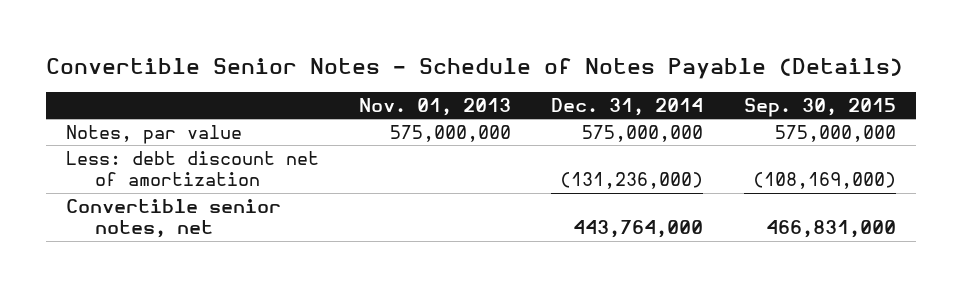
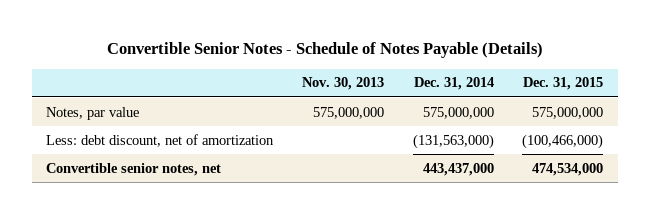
- | Nov. 01, 2013 | Dec. 31, 2014 | Sep. 30, 2015
+ | Nov. 30, 2013 | Dec. 31, 2014 | Dec. 31, 2015
- Less: debt discount net of amortization | | (131,236,000) | (108,169,000)
- Convertible senior notes, net | | 443,764,000 | 466,831,000
+ Less: debt discount, net of amortization | | (131,563,000) | (100,466,000)
+ Convertible senior notes, net | | 443,437,000 | 474,534,000

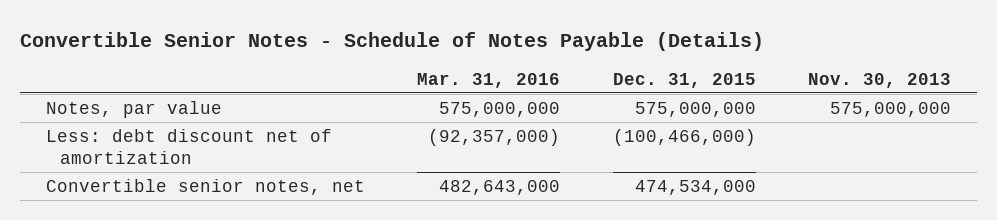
- | Nov. 30, 2013 | Dec. 31, 2014 | Dec. 31, 2015
+ | Mar. 31, 2016 | Dec. 31, 2015 | Nov. 30, 2013
- Less: debt discount, net of amortization | | (131,563,000) | (100,466,000)
+ Less: debt discount net of amortization | (92,357,000) | (100,466,000) |

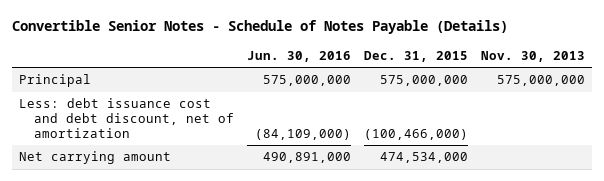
- | Mar. 31, 2016 | Dec. 31, 2015 | Nov. 30, 2013
+ | Jun. 30, 2016 | Dec. 31, 2015 | Nov. 30, 2013
- Notes, par value | 575,000,000 | 575,000,000 | 575,000,000
- Less: debt discount net of amortization | (92,357,000) | (100,466,000) |
- Convertible senior notes, net | 482,643,000 | 474,534,000 |
+ Principal | 575,000,000 | 575,000,000 | 575,000,000
+ Less: debt issuance cost and debt discount, net of amortization | (84,109,000) | (100,466,000) |
+ Net carrying amount | 490,891,000 | 474,534,000 |

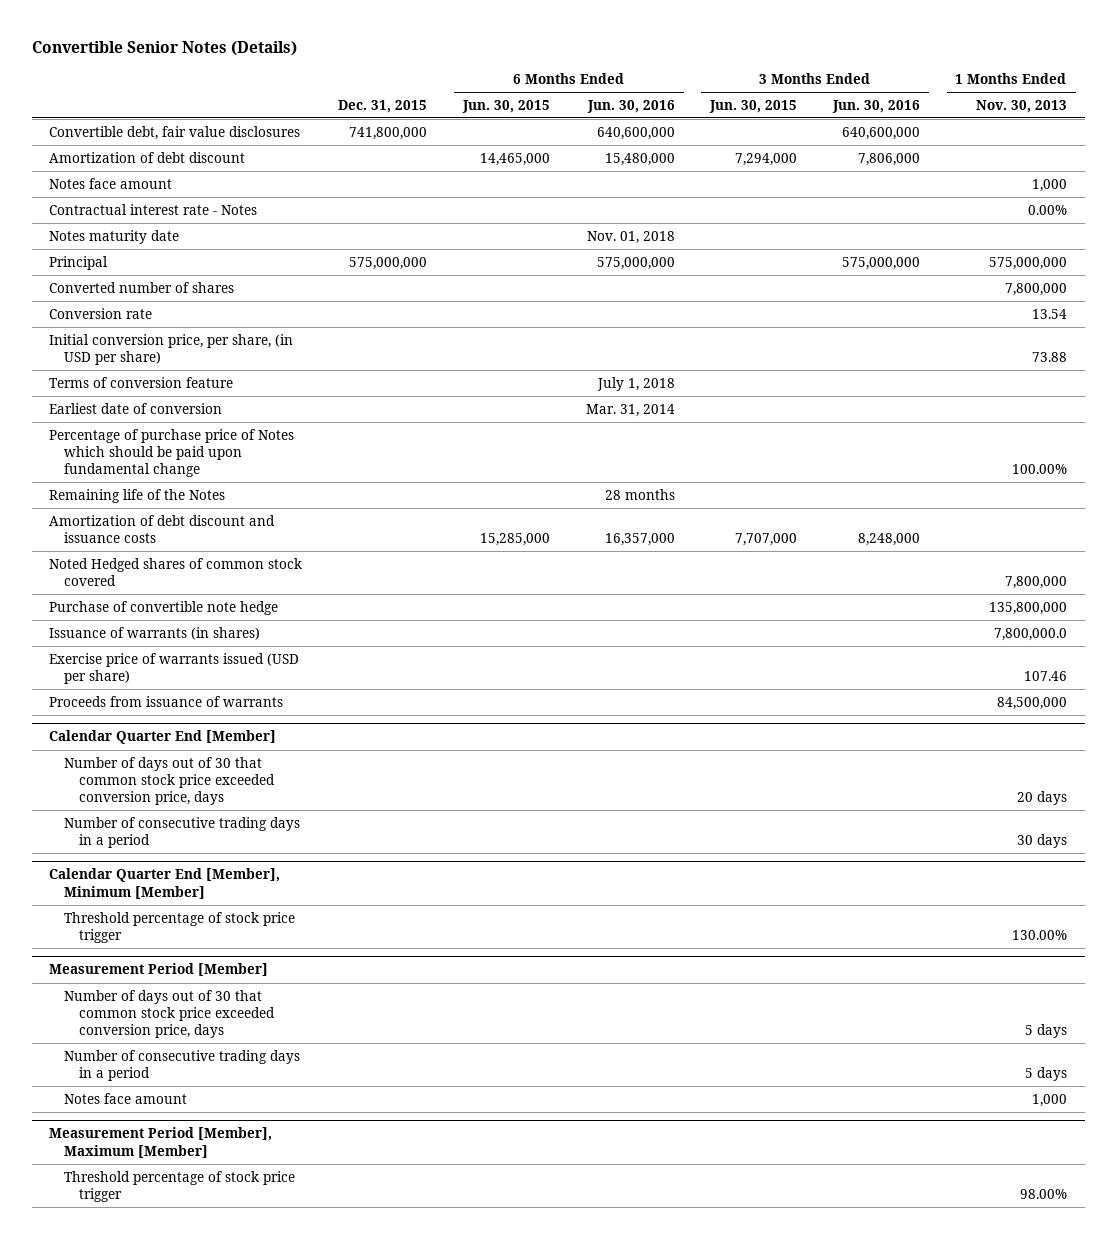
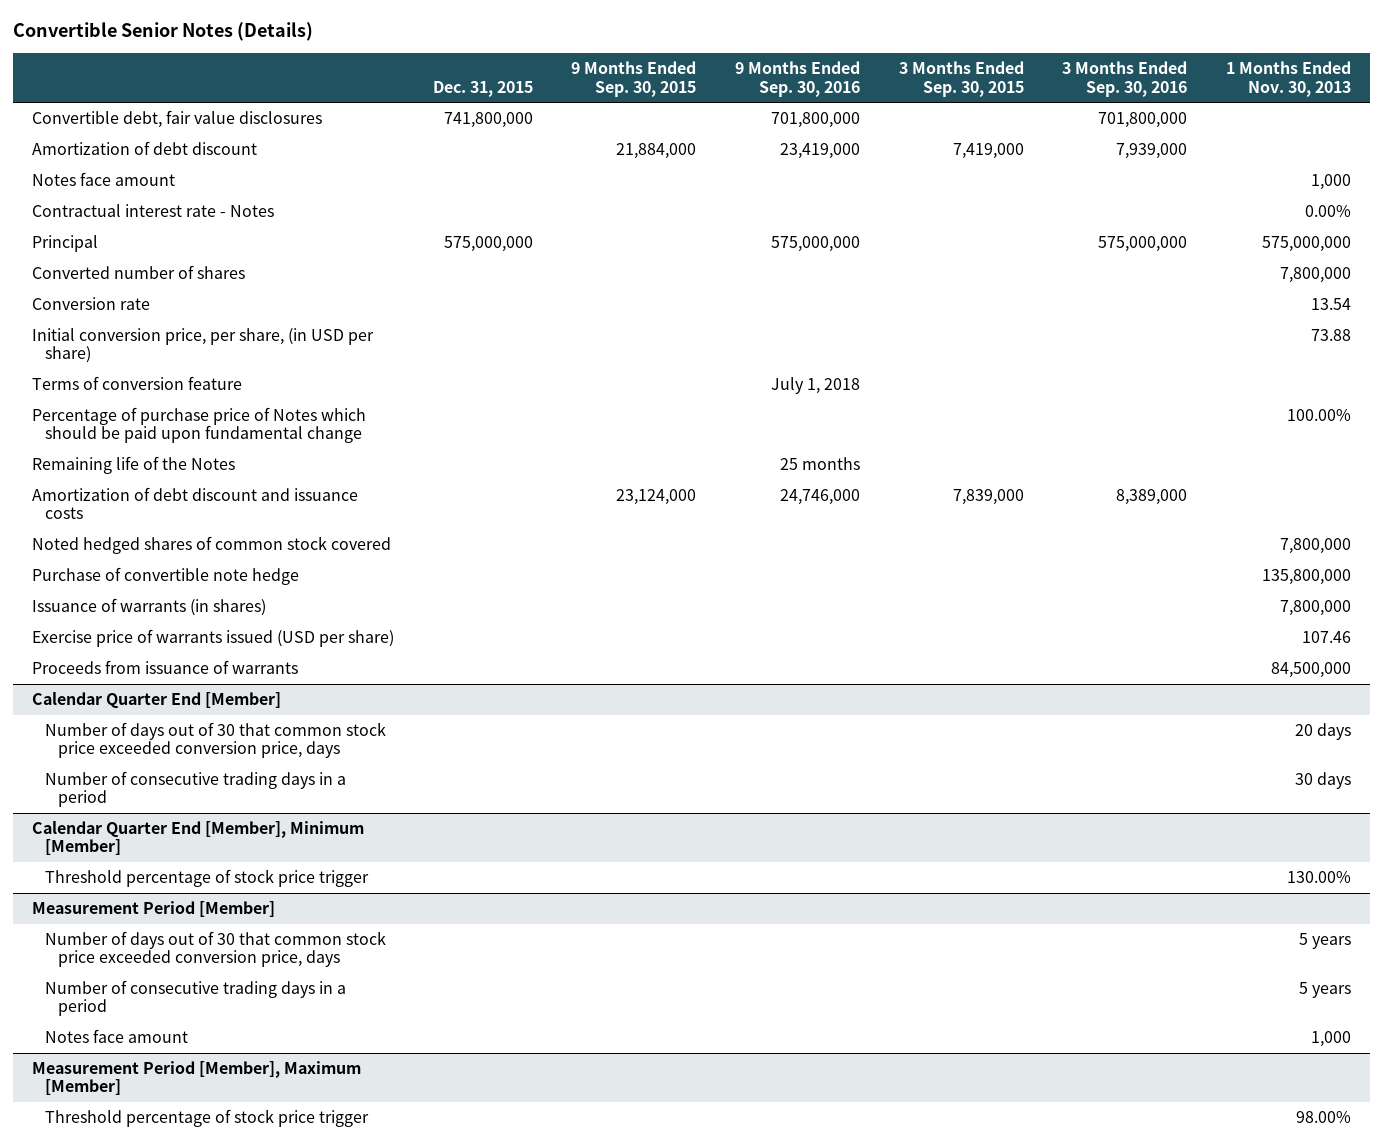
- | Dec. 31, 2015 | 6 Months Ended Jun. 30, 2015 | 6 Months Ended Jun. 30, 2016 | 3 Months Ended Jun. 30, 2015 | 3 Months Ended Jun. 30, 2016 | 1 Months Ended Nov. 30, 2013
+ | Dec. 31, 2015 | 9 Months Ended Sep. 30, 2015 | 9 Months Ended Sep. 30, 2016 | 3 Months Ended Sep. 30, 2015 | 3 Months Ended Sep. 30, 2016 | 1 Months Ended Nov. 30, 2013
- Notes maturity date | | | Nov. 01, 2018 | | |
- Earliest date of conversion | | | Mar. 31, 2014 | | |
- Noted Hedged shares of common stock covered | | | | | | 7,800,000
+ Noted hedged shares of common stock covered | | | | | | 7,800,000
- Issuance of warrants (in shares) | | | | | | 7,800,000.0
+ Issuance of warrants (in shares) | | | | | | 7,800,000
@ Measurement Period [Member]
- Number of days out of 30 that common stock price exceeded conversion price, days | | | | | | 5 days
- Number of consecutive trading days in a period | | | | | | 5 days
+ Number of days out of 30 that common stock price exceeded conversion price, days | | | | | | 5 years
+ Number of consecutive trading days in a period | | | | | | 5 years

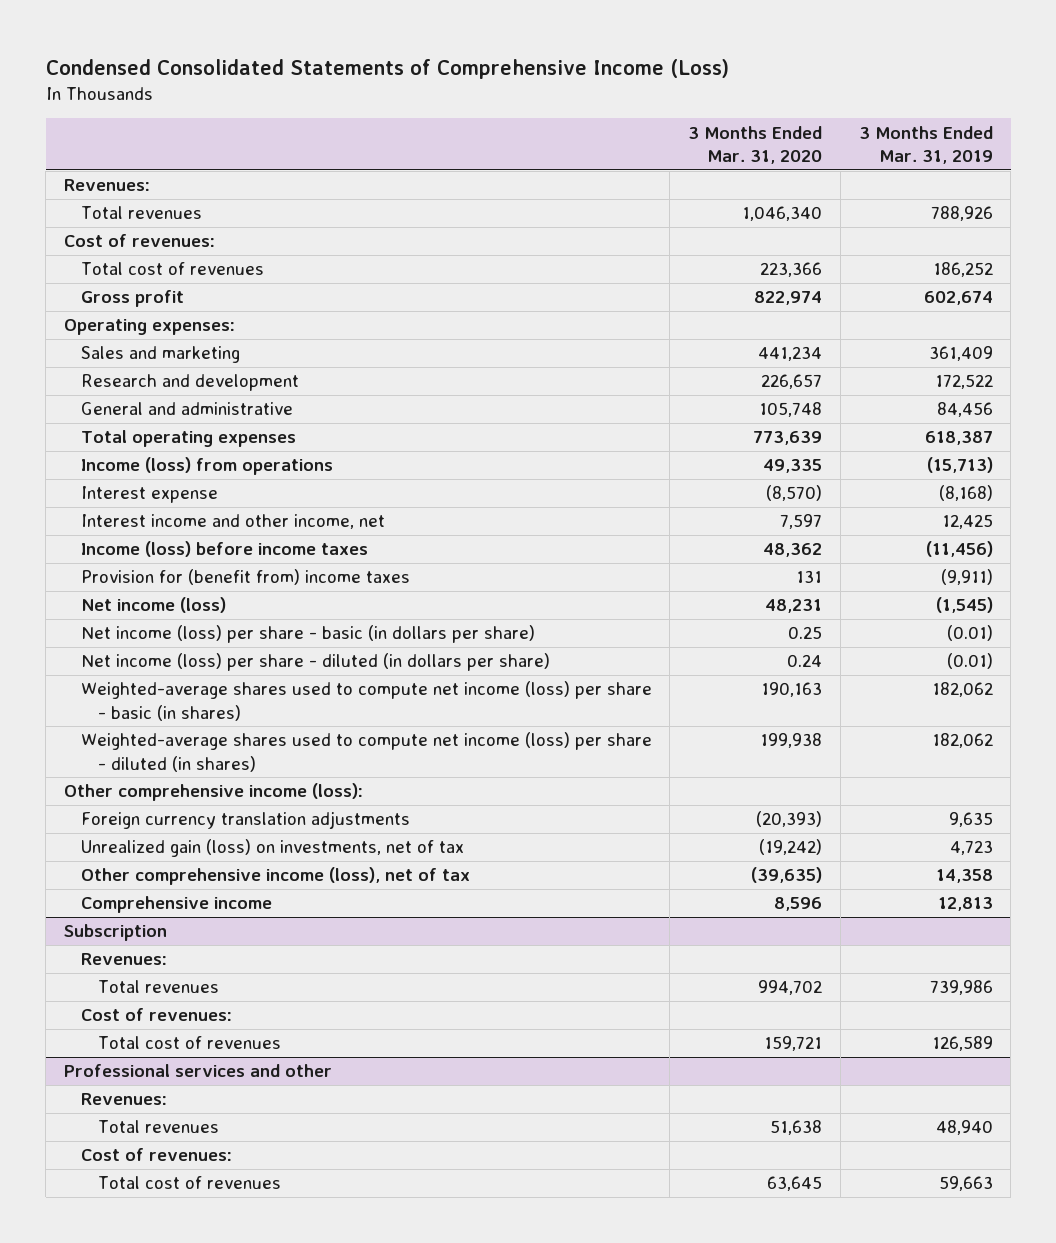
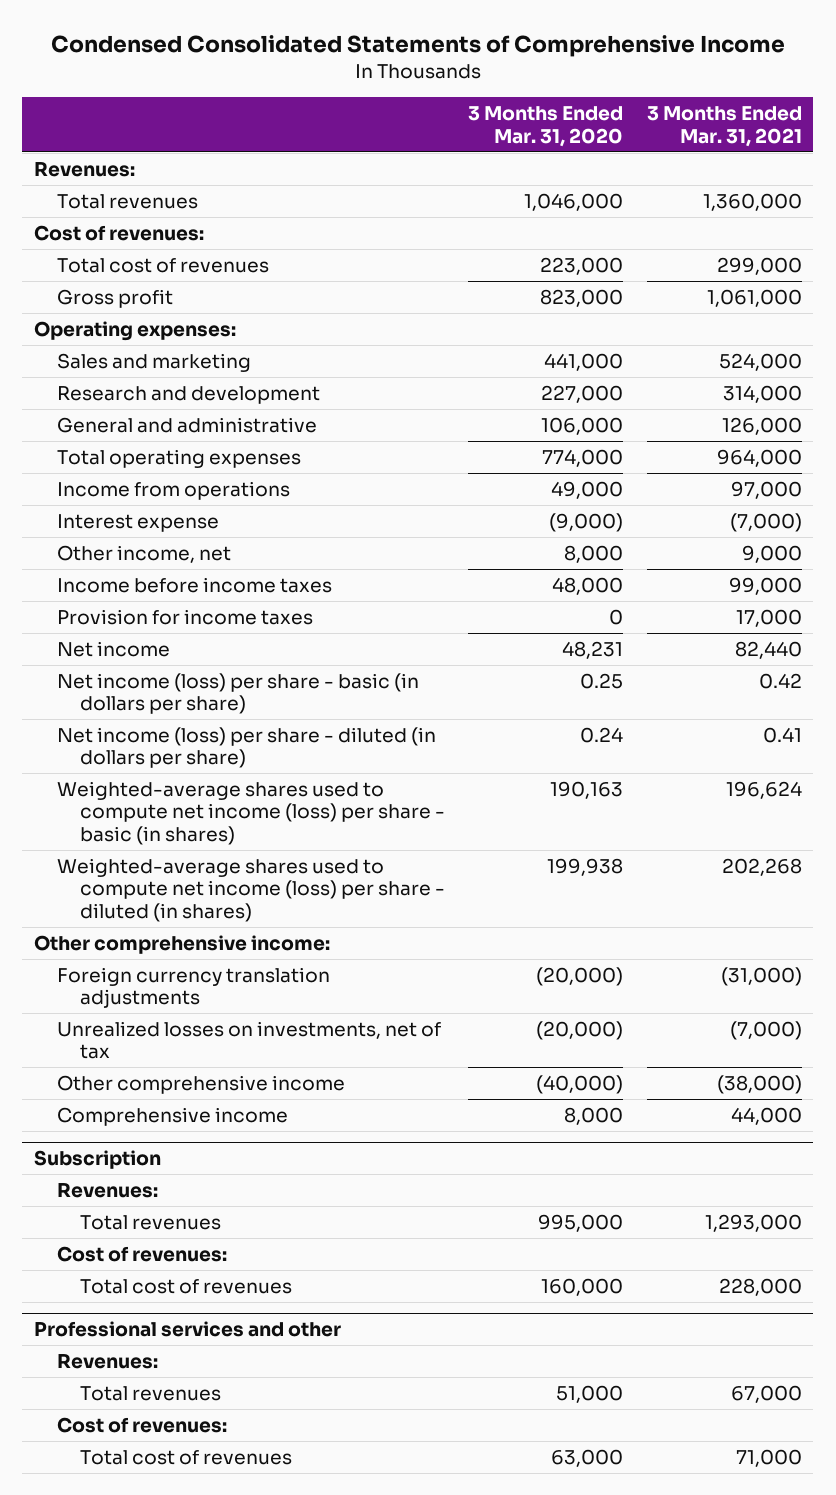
- Condensed Consolidated Statements of Comprehensive Income (Loss)
+ Condensed Consolidated Statements of Comprehensive Income
- | 3 Months Ended Mar. 31, 2020 | 3 Months Ended Mar. 31, 2019
+ | 3 Months Ended Mar. 31, 2020 | 3 Months Ended Mar. 31, 2021
- Total revenues | 1,046,340 | 788,926
+ Total revenues | 1,046,000 | 1,360,000
- Total cost of revenues | 223,366 | 186,252
- Gross profit | 822,974 | 602,674
+ Total cost of revenues | 223,000 | 299,000
+ Gross profit | 823,000 | 1,061,000
- Sales and marketing | 441,234 | 361,409
- Research and development | 226,657 | 172,522
- General and administrative | 105,748 | 84,456
- Total operating expenses | 773,639 | 618,387
- Income (loss) from operations | 49,335 | (15,713)
- Interest expense | (8,570) | (8,168)
- Interest income and other income, net | 7,597 | 12,425
- Income (loss) before income taxes | 48,362 | (11,456)
- Provision for (benefit from) income taxes | 131 | (9,911)
- Net income (loss) | 48,231 | (1,545)
+ Sales and marketing | 441,000 | 524,000
+ Research and development | 227,000 | 314,000
+ General and administrative | 106,000 | 126,000
+ Total operating expenses | 774,000 | 964,000
+ Income from operations | 49,000 | 97,000
+ Interest expense | (9,000) | (7,000)
+ Other income, net | 8,000 | 9,000
+ Income before income taxes | 48,000 | 99,000
+ Provision for income taxes | 0 | 17,000
+ Net income | 48,231 | 82,440
- Other comprehensive income (loss):
- Foreign currency translation adjustments | (20,393) | 9,635
- Unrealized gain (loss) on investments, net of tax | (19,242) | 4,723
- Other comprehensive income (loss), net of tax | (39,635) | 14,358
- Comprehensive income | 8,596 | 12,813
+ Other comprehensive income:
+ Foreign currency translation adjustments | (20,000) | (31,000)
+ Unrealized losses on investments, net of tax | (20,000) | (7,000)
+ Other comprehensive income | (40,000) | (38,000)
+ Comprehensive income | 8,000 | 44,000
@ Subscription
- Total revenues | 994,702 | 739,986
+ Total revenues | 995,000 | 1,293,000
- Total cost of revenues | 159,721 | 126,589
+ Total cost of revenues | 160,000 | 228,000
@ Professional services and other
- Total revenues | 51,638 | 48,940
+ Total revenues | 51,000 | 67,000
- Total cost of revenues | 63,645 | 59,663
+ Total cost of revenues | 63,000 | 71,000

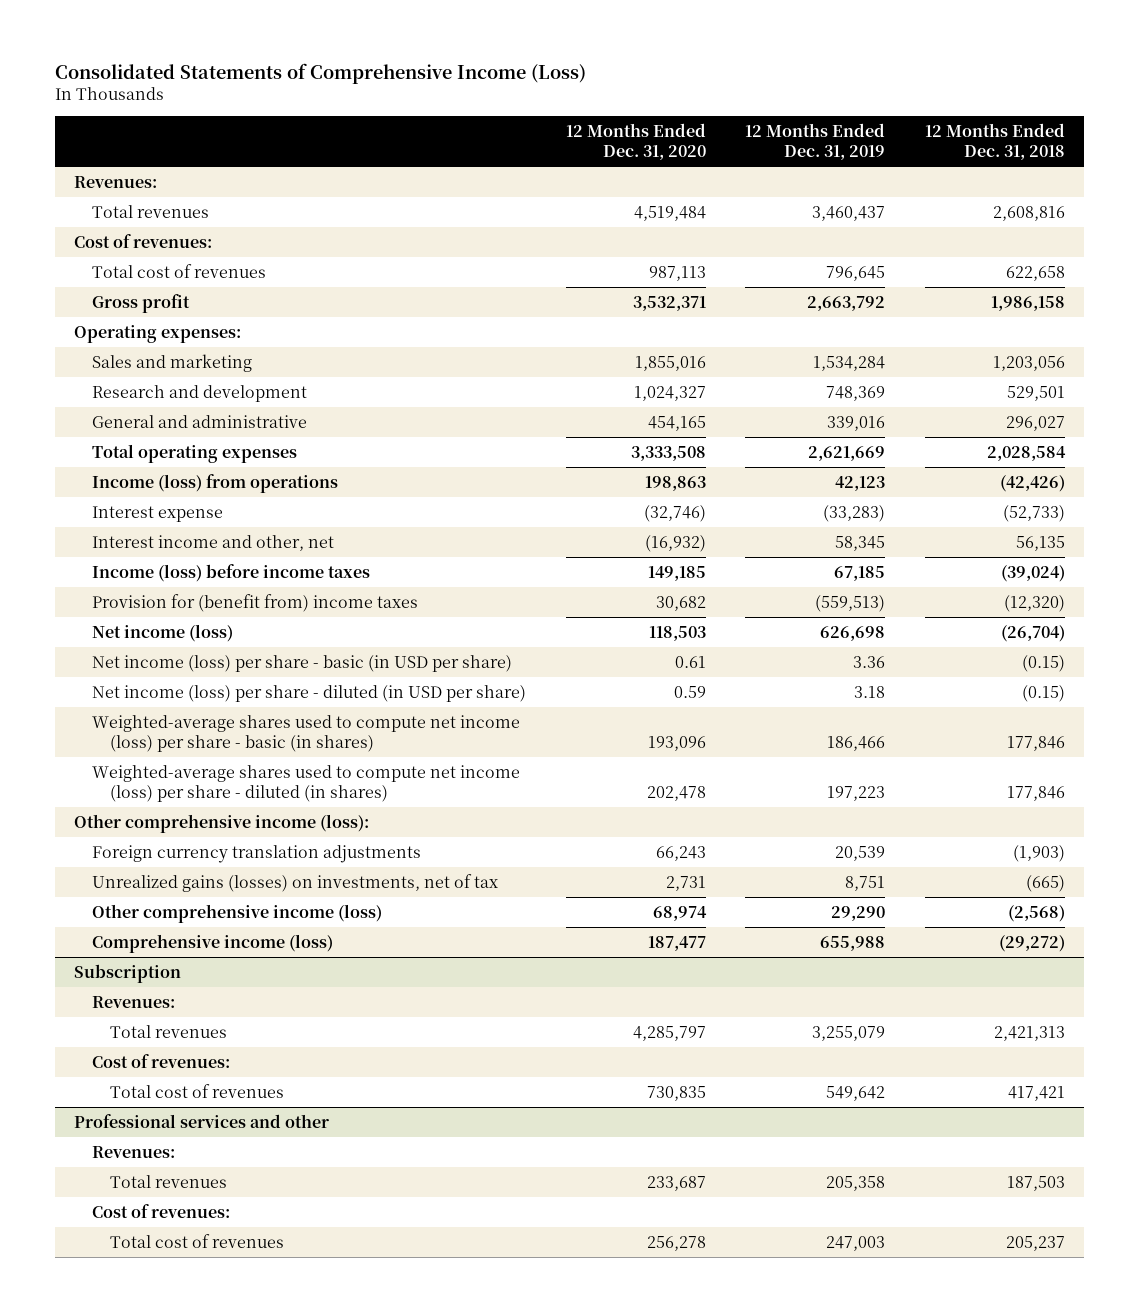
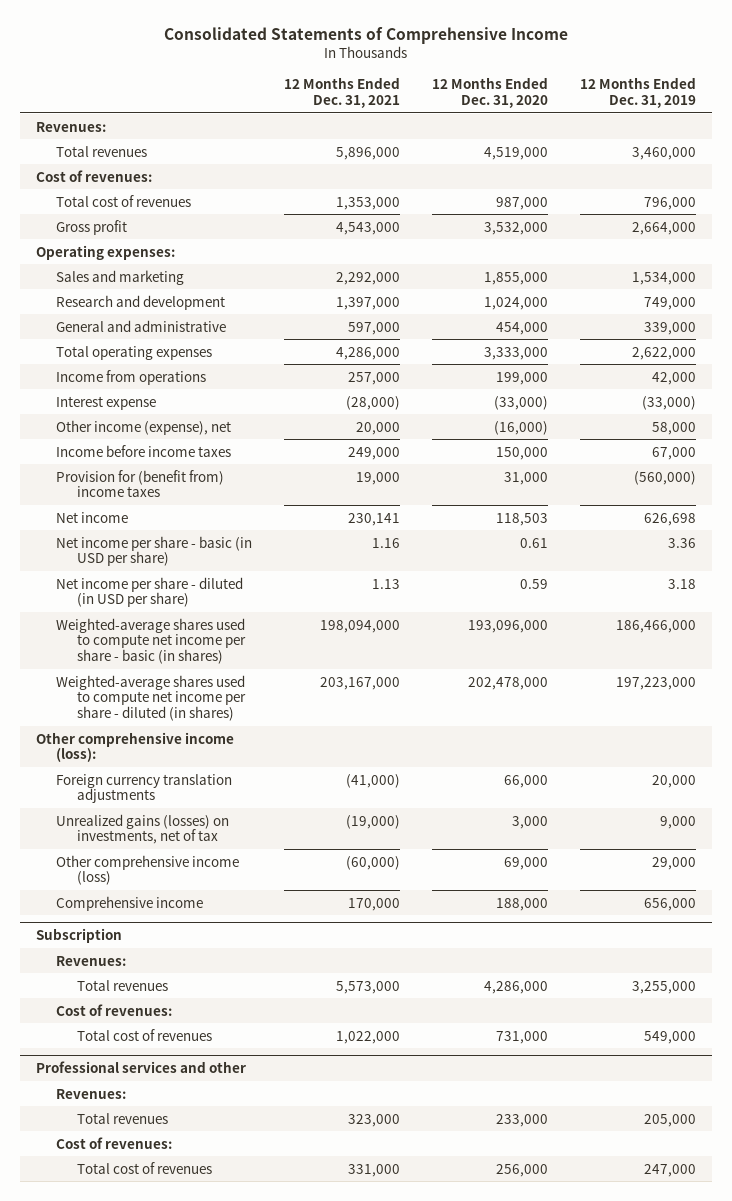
- Consolidated Statements of Comprehensive Income (Loss)
+ Consolidated Statements of Comprehensive Income
- | 12 Months Ended Dec. 31, 2020 | 12 Months Ended Dec. 31, 2019 | 12 Months Ended Dec. 31, 2018
+ | 12 Months Ended Dec. 31, 2021 | 12 Months Ended Dec. 31, 2020 | 12 Months Ended Dec. 31, 2019
- Total revenues | 4,519,484 | 3,460,437 | 2,608,816
+ Total revenues | 5,896,000 | 4,519,000 | 3,460,000
- Total cost of revenues | 987,113 | 796,645 | 622,658
- Gross profit | 3,532,371 | 2,663,792 | 1,986,158
+ Total cost of revenues | 1,353,000 | 987,000 | 796,000
+ Gross profit | 4,543,000 | 3,532,000 | 2,664,000
- Sales and marketing | 1,855,016 | 1,534,284 | 1,203,056
- Research and development | 1,024,327 | 748,369 | 529,501
- General and administrative | 454,165 | 339,016 | 296,027
- Total operating expenses | 3,333,508 | 2,621,669 | 2,028,584
- Income (loss) from operations | 198,863 | 42,123 | (42,426)
- Interest expense | (32,746) | (33,283) | (52,733)
- Interest income and other, net | (16,932) | 58,345 | 56,135
- Income (loss) before income taxes | 149,185 | 67,185 | (39,024)
- Provision for (benefit from) income taxes | 30,682 | (559,513) | (12,320)
- Net income (loss) | 118,503 | 626,698 | (26,704)
- Net income (loss) per share - basic (in USD per share) | 0.61 | 3.36 | (0.15)
- Net income (loss) per share - diluted (in USD per share) | 0.59 | 3.18 | (0.15)
- Weighted-average shares used to compute net income (loss) per share - basic (in shares) | 193,096 | 186,466 | 177,846
- Weighted-average shares used to compute net income (loss) per share - diluted (in shares) | 202,478 | 197,223 | 177,846
+ Sales and marketing | 2,292,000 | 1,855,000 | 1,534,000
+ Research and development | 1,397,000 | 1,024,000 | 749,000
+ General and administrative | 597,000 | 454,000 | 339,000
+ Total operating expenses | 4,286,000 | 3,333,000 | 2,622,000
+ Income from operations | 257,000 | 199,000 | 42,000
+ Interest expense | (28,000) | (33,000) | (33,000)
+ Other income (expense), net | 20,000 | (16,000) | 58,000
+ Income before income taxes | 249,000 | 150,000 | 67,000
+ Provision for (benefit from) income taxes | 19,000 | 31,000 | (560,000)
+ Net income | 230,141 | 118,503 | 626,698
+ Net income per share - basic (in USD per share) | 1.16 | 0.61 | 3.36
+ Net income per share - diluted (in USD per share) | 1.13 | 0.59 | 3.18
+ Weighted-average shares used to compute net income per share - basic (in shares) | 198,094,000 | 193,096,000 | 186,466,000
+ Weighted-average shares used to compute net income per share - diluted (in shares) | 203,167,000 | 202,478,000 | 197,223,000
- Foreign currency translation adjustments | 66,243 | 20,539 | (1,903)
- Unrealized gains (losses) on investments, net of tax | 2,731 | 8,751 | (665)
- Other comprehensive income (loss) | 68,974 | 29,290 | (2,568)
- Comprehensive income (loss) | 187,477 | 655,988 | (29,272)
+ Foreign currency translation adjustments | (41,000) | 66,000 | 20,000
+ Unrealized gains (losses) on investments, net of tax | (19,000) | 3,000 | 9,000
+ Other comprehensive income (loss) | (60,000) | 69,000 | 29,000
+ Comprehensive income | 170,000 | 188,000 | 656,000
@ Subscription
- Total revenues | 4,285,797 | 3,255,079 | 2,421,313
+ Total revenues | 5,573,000 | 4,286,000 | 3,255,000
- Total cost of revenues | 730,835 | 549,642 | 417,421
+ Total cost of revenues | 1,022,000 | 731,000 | 549,000
@ Professional services and other
- Total revenues | 233,687 | 205,358 | 187,503
+ Total revenues | 323,000 | 233,000 | 205,000
- Total cost of revenues | 256,278 | 247,003 | 205,237
+ Total cost of revenues | 331,000 | 256,000 | 247,000

